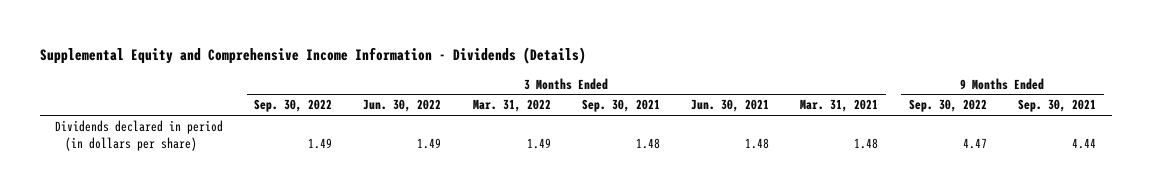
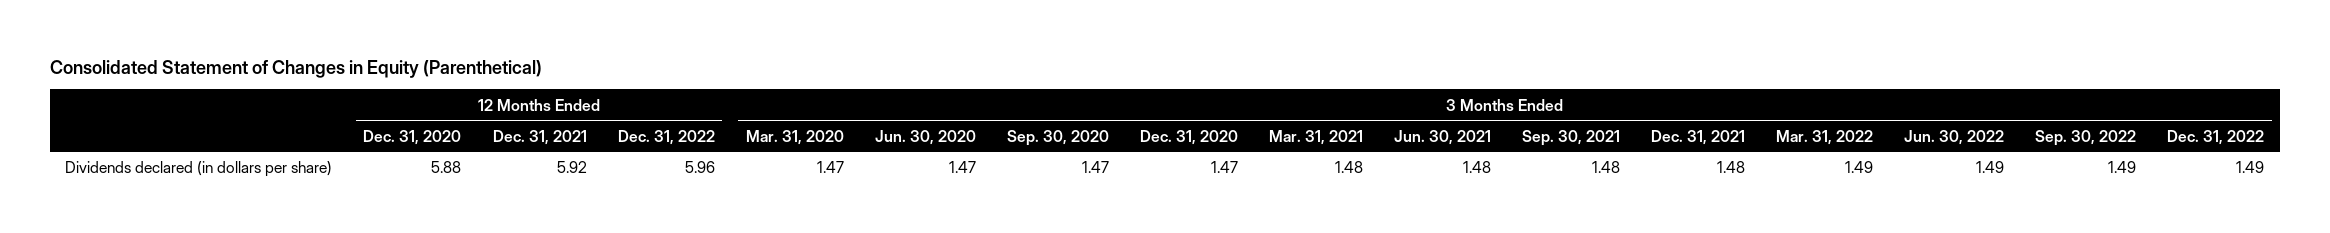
- Supplemental Equity and Comprehensive Income Information - Dividends (Details)
+ Consolidated Statement of Changes in Equity (Parenthetical)
- | 3 Months Ended Sep. 30, 2022 | 3 Months Ended Jun. 30, 2022 | 3 Months Ended Mar. 31, 2022 | 3 Months Ended Sep. 30, 2021 | 3 Months Ended Jun. 30, 2021 | 3 Months Ended Mar. 31, 2021 | 9 Months Ended Sep. 30, 2022 | 9 Months Ended Sep. 30, 2021
+ | 12 Months Ended Dec. 31, 2020 | 12 Months Ended Dec. 31, 2021 | 12 Months Ended Dec. 31, 2022 | 3 Months Ended Mar. 31, 2020 | 3 Months Ended Jun. 30, 2020 | 3 Months Ended Sep. 30, 2020 | 3 Months Ended Dec. 31, 2020 | 3 Months Ended Mar. 31, 2021 | 3 Months Ended Jun. 30, 2021 | 3 Months Ended Sep. 30, 2021 | 3 Months Ended Dec. 31, 2021 | 3 Months Ended Mar. 31, 2022 | 3 Months Ended Jun. 30, 2022 | 3 Months Ended Sep. 30, 2022 | 3 Months Ended Dec. 31, 2022
- Dividends declared in period (in dollars per share) | 1.49 | 1.49 | 1.49 | 1.48 | 1.48 | 1.48 | 4.47 | 4.44
+ Dividends declared (in dollars per share) | 5.88 | 5.92 | 5.96 | 1.47 | 1.47 | 1.47 | 1.47 | 1.48 | 1.48 | 1.48 | 1.48 | 1.49 | 1.49 | 1.49 | 1.49

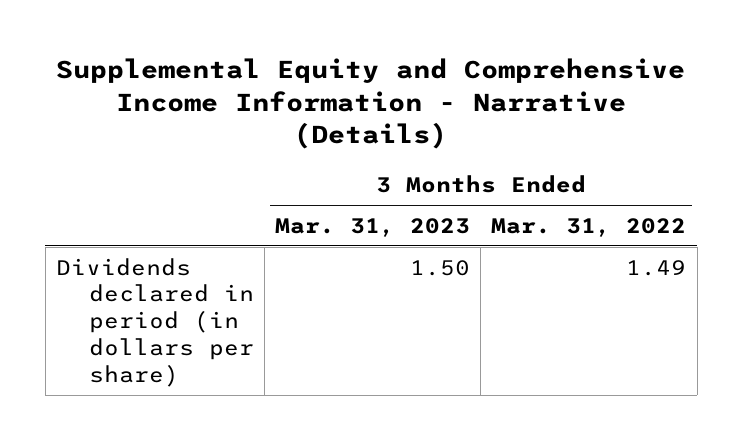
- Consolidated Statement of Changes in Equity (Parenthetical)
+ Supplemental Equity and Comprehensive Income Information - Narrative (Details)
- | 12 Months Ended Dec. 31, 2020 | 12 Months Ended Dec. 31, 2021 | 12 Months Ended Dec. 31, 2022 | 3 Months Ended Mar. 31, 2020 | 3 Months Ended Jun. 30, 2020 | 3 Months Ended Sep. 30, 2020 | 3 Months Ended Dec. 31, 2020 | 3 Months Ended Mar. 31, 2021 | 3 Months Ended Jun. 30, 2021 | 3 Months Ended Sep. 30, 2021 | 3 Months Ended Dec. 31, 2021 | 3 Months Ended Mar. 31, 2022 | 3 Months Ended Jun. 30, 2022 | 3 Months Ended Sep. 30, 2022 | 3 Months Ended Dec. 31, 2022
+ | 3 Months Ended Mar. 31, 2023 | 3 Months Ended Mar. 31, 2022
- Dividends declared (in dollars per share) | 5.88 | 5.92 | 5.96 | 1.47 | 1.47 | 1.47 | 1.47 | 1.48 | 1.48 | 1.48 | 1.48 | 1.49 | 1.49 | 1.49 | 1.49
+ Dividends declared in period (in dollars per share) | 1.50 | 1.49

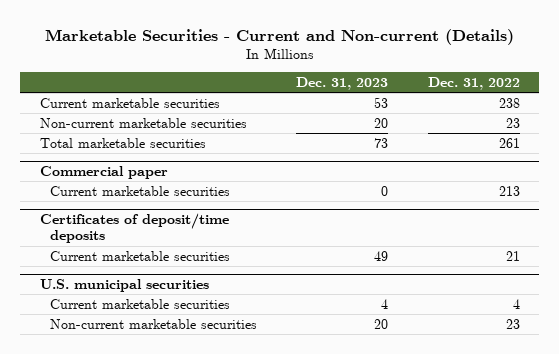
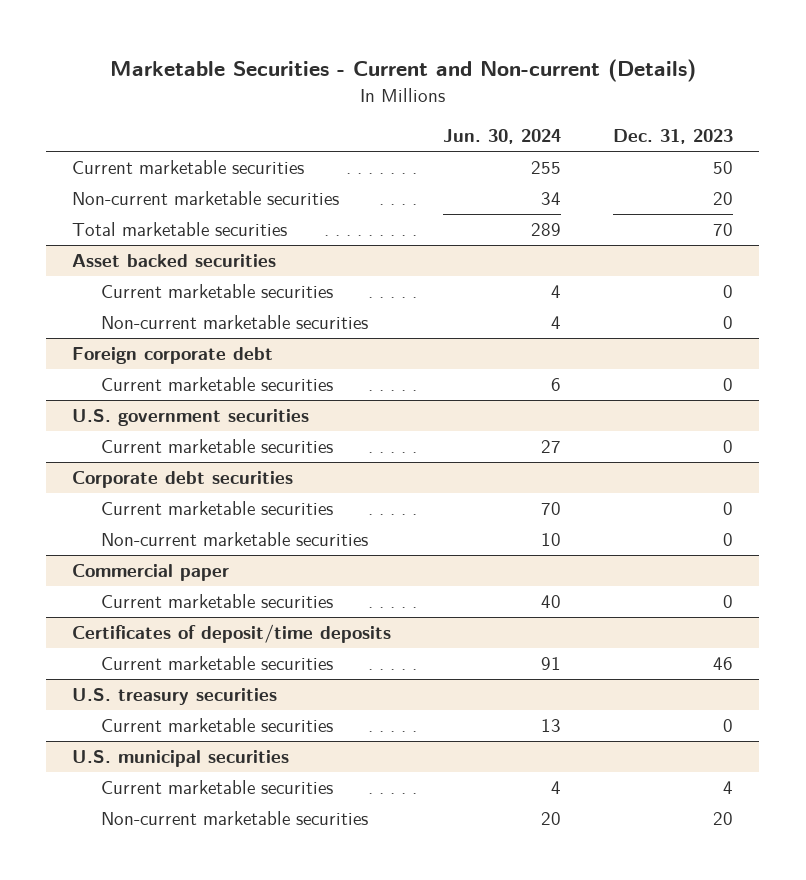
- | Dec. 31, 2023 | Dec. 31, 2022
+ | Jun. 30, 2024 | Dec. 31, 2023
- Current marketable securities | 53 | 238
+ Current marketable securities | 255 | 50
- Total marketable securities | 73 | 261
+ Total marketable securities | 289 | 70
+ Asset backed securities
+ Current marketable securities | 4 | 0
+ Non-current marketable securities | 4 | 0
+ Foreign corporate debt
+ Current marketable securities | 6 | 0
+ U.S. government securities
+ Current marketable securities | 27 | 0
+ Corporate debt securities
+ Current marketable securities | 70 | 0
+ Non-current marketable securities | 10 | 0
@ Certificates of deposit/time deposits
- Current marketable securities | 49 | 21
+ Current marketable securities | 91 | 46
+ U.S. treasury securities
+ Current marketable securities | 13 | 0

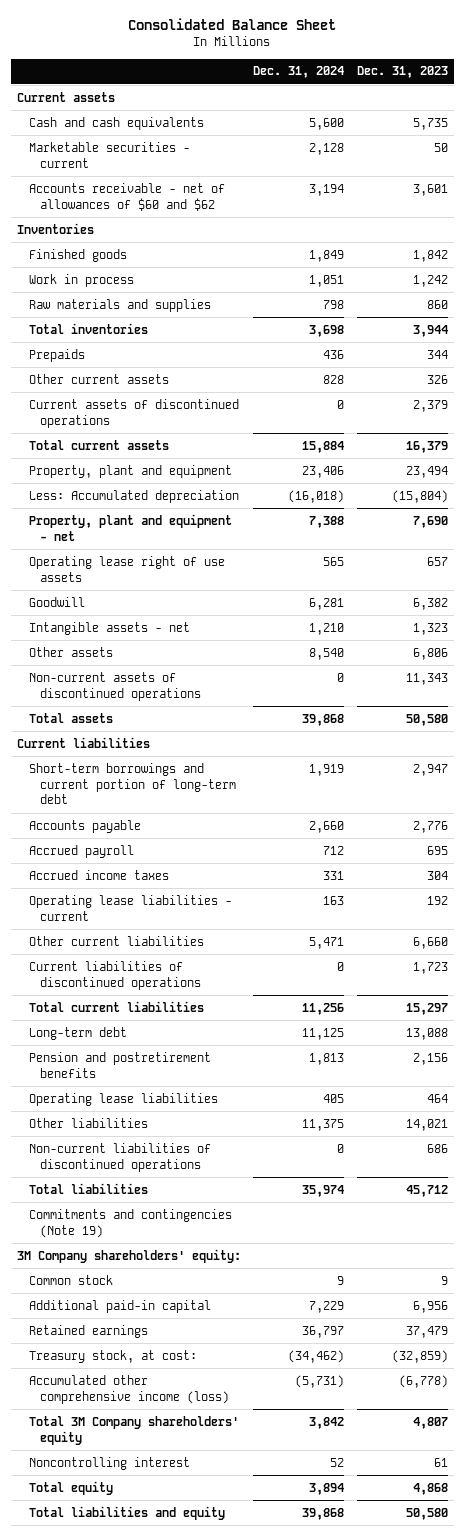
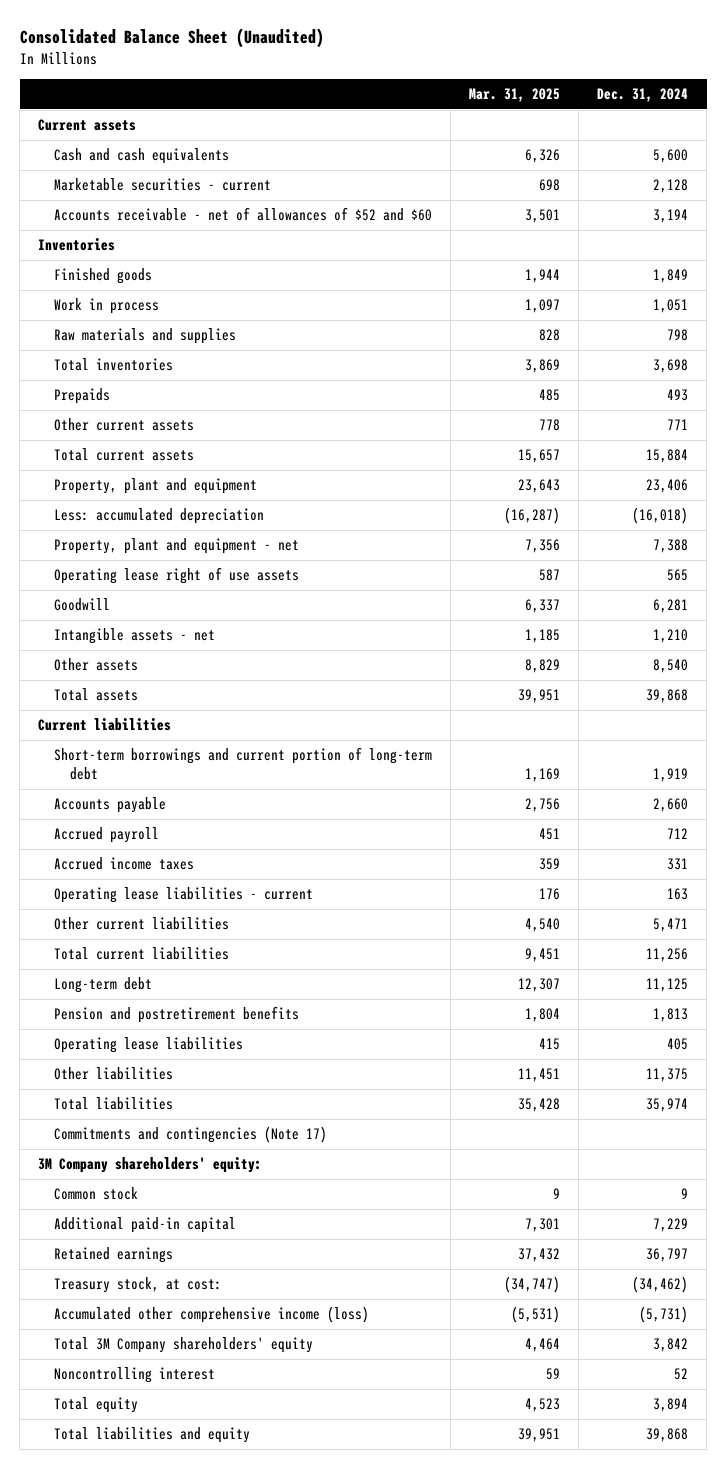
- Consolidated Balance Sheet
+ Consolidated Balance Sheet (Unaudited)
- | Dec. 31, 2024 | Dec. 31, 2023
+ | Mar. 31, 2025 | Dec. 31, 2024
- Accounts receivable - net of allowances of $60 and $62 | 3,194 | 3,601
+ Accounts receivable - net of allowances of $52 and $60 | 3,501 | 3,194
- Prepaids | 436 | 344
- Other current assets | 828 | 326
- Current assets of discontinued operations | 0 | 2,379
+ Prepaids | 485 | 493
+ Other current assets | 778 | 771
- Less: Accumulated depreciation | (16,018) | (15,804)
+ Less: accumulated depreciation | (16,287) | (16,018)
- Non-current assets of discontinued operations | 0 | 11,343
- Current liabilities of discontinued operations | 0 | 1,723
- Non-current liabilities of discontinued operations | 0 | 686
- Commitments and contingencies (Note 19)
+ Commitments and contingencies (Note 17)

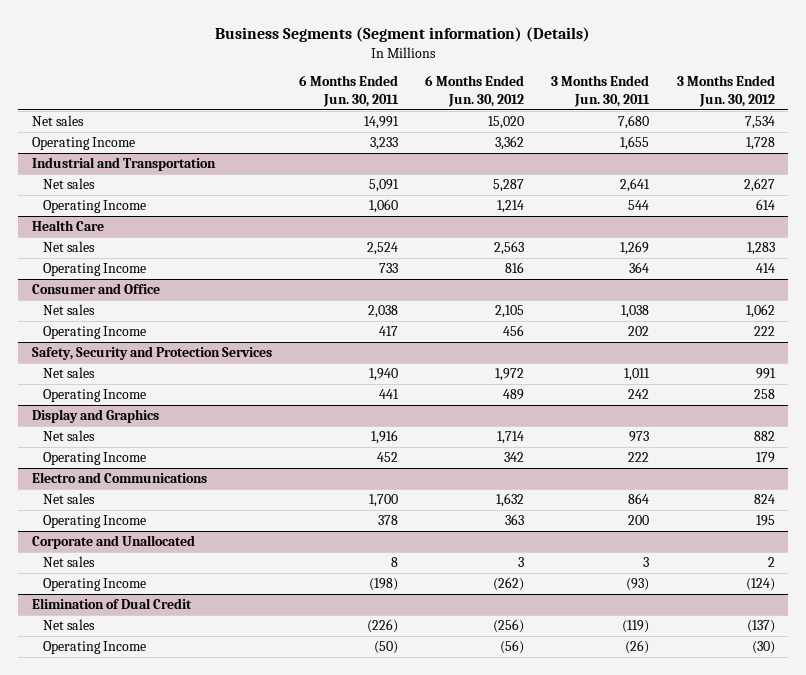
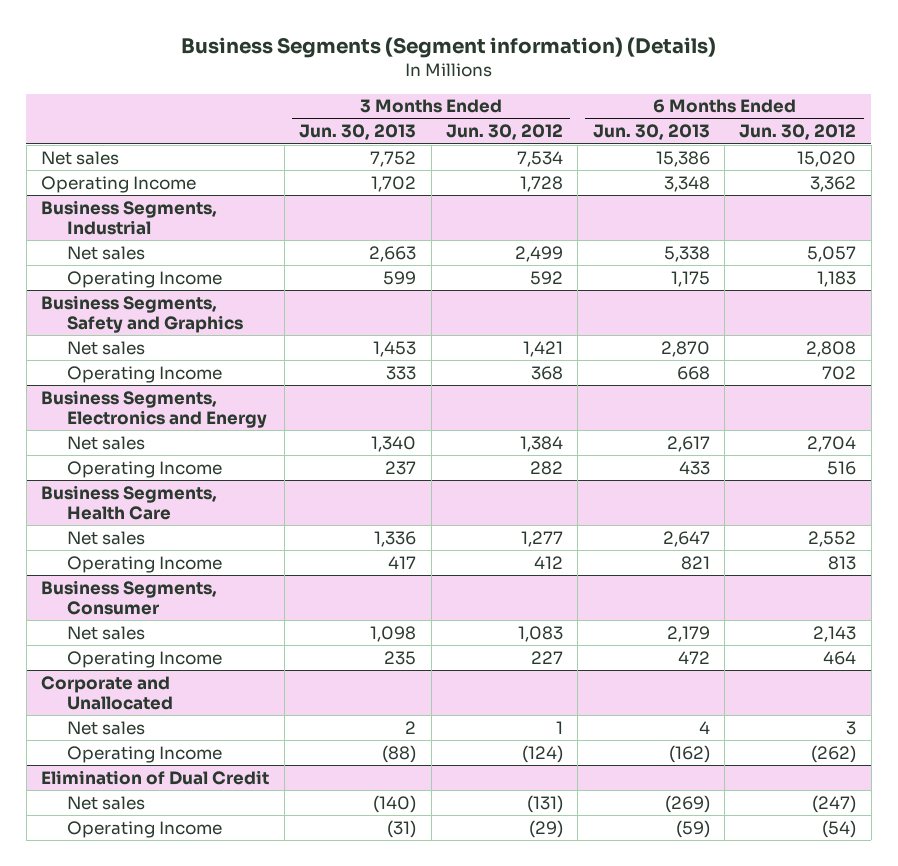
- | 6 Months Ended Jun. 30, 2011 | 6 Months Ended Jun. 30, 2012 | 3 Months Ended Jun. 30, 2011 | 3 Months Ended Jun. 30, 2012
+ | 3 Months Ended Jun. 30, 2013 | 3 Months Ended Jun. 30, 2012 | 6 Months Ended Jun. 30, 2013 | 6 Months Ended Jun. 30, 2012
- Industrial and Transportation
- Net sales | 5,091 | 5,287 | 2,641 | 2,627
- Operating Income | 1,060 | 1,214 | 544 | 614
- Health Care
- Net sales | 2,524 | 2,563 | 1,269 | 1,283
- Operating Income | 733 | 816 | 364 | 414
- Consumer and Office
- Net sales | 2,038 | 2,105 | 1,038 | 1,062
- Operating Income | 417 | 456 | 202 | 222
- Safety, Security and Protection Services
- Net sales | 1,940 | 1,972 | 1,011 | 991
- Operating Income | 441 | 489 | 242 | 258
- Display and Graphics
- Net sales | 1,916 | 1,714 | 973 | 882
- Operating Income | 452 | 342 | 222 | 179
- Electro and Communications
- Net sales | 1,700 | 1,632 | 864 | 824
- Operating Income | 378 | 363 | 200 | 195
+ Business Segments, Industrial
+ Net sales | 2,663 | 2,499 | 5,338 | 5,057
+ Operating Income | 599 | 592 | 1,175 | 1,183
+ Business Segments, Safety and Graphics
+ Net sales | 1,453 | 1,421 | 2,870 | 2,808
+ Operating Income | 333 | 368 | 668 | 702
+ Business Segments, Electronics and Energy
+ Net sales | 1,340 | 1,384 | 2,617 | 2,704
+ Operating Income | 237 | 282 | 433 | 516
+ Business Segments, Health Care
+ Net sales | 1,336 | 1,277 | 2,647 | 2,552
+ Operating Income | 417 | 412 | 821 | 813
+ Business Segments, Consumer
+ Net sales | 1,098 | 1,083 | 2,179 | 2,143
+ Operating Income | 235 | 227 | 472 | 464
@ Corporate and Unallocated
- Net sales | 8 | 3 | 3 | 2
+ Net sales | 2 | 1 | 4 | 3
@ Elimination of Dual Credit
- Net sales | (226) | (256) | (119) | (137)
- Operating Income | (50) | (56) | (26) | (30)
+ Net sales | (140) | (131) | (269) | (247)
+ Operating Income | (31) | (29) | (59) | (54)

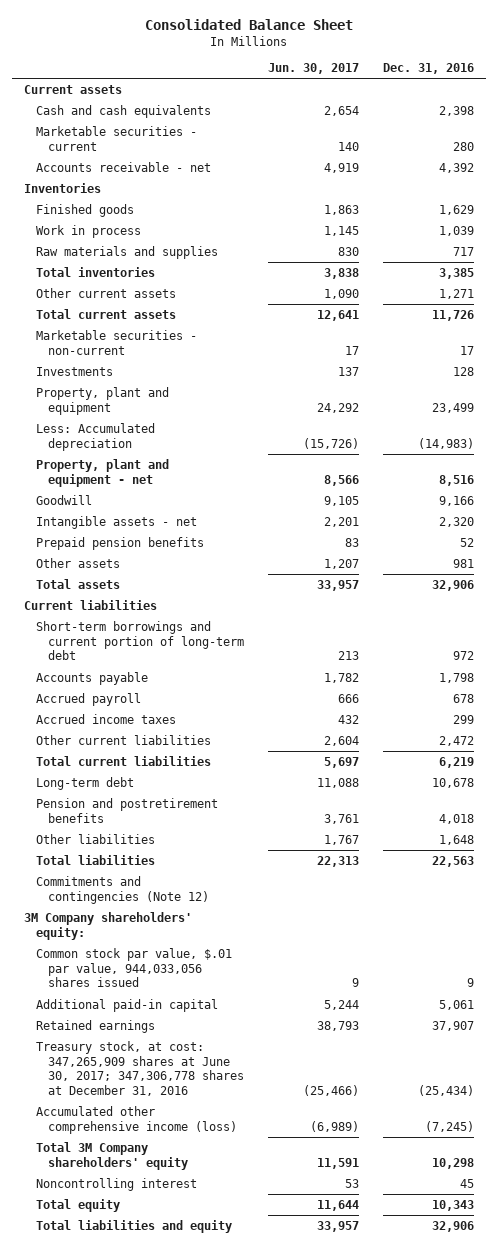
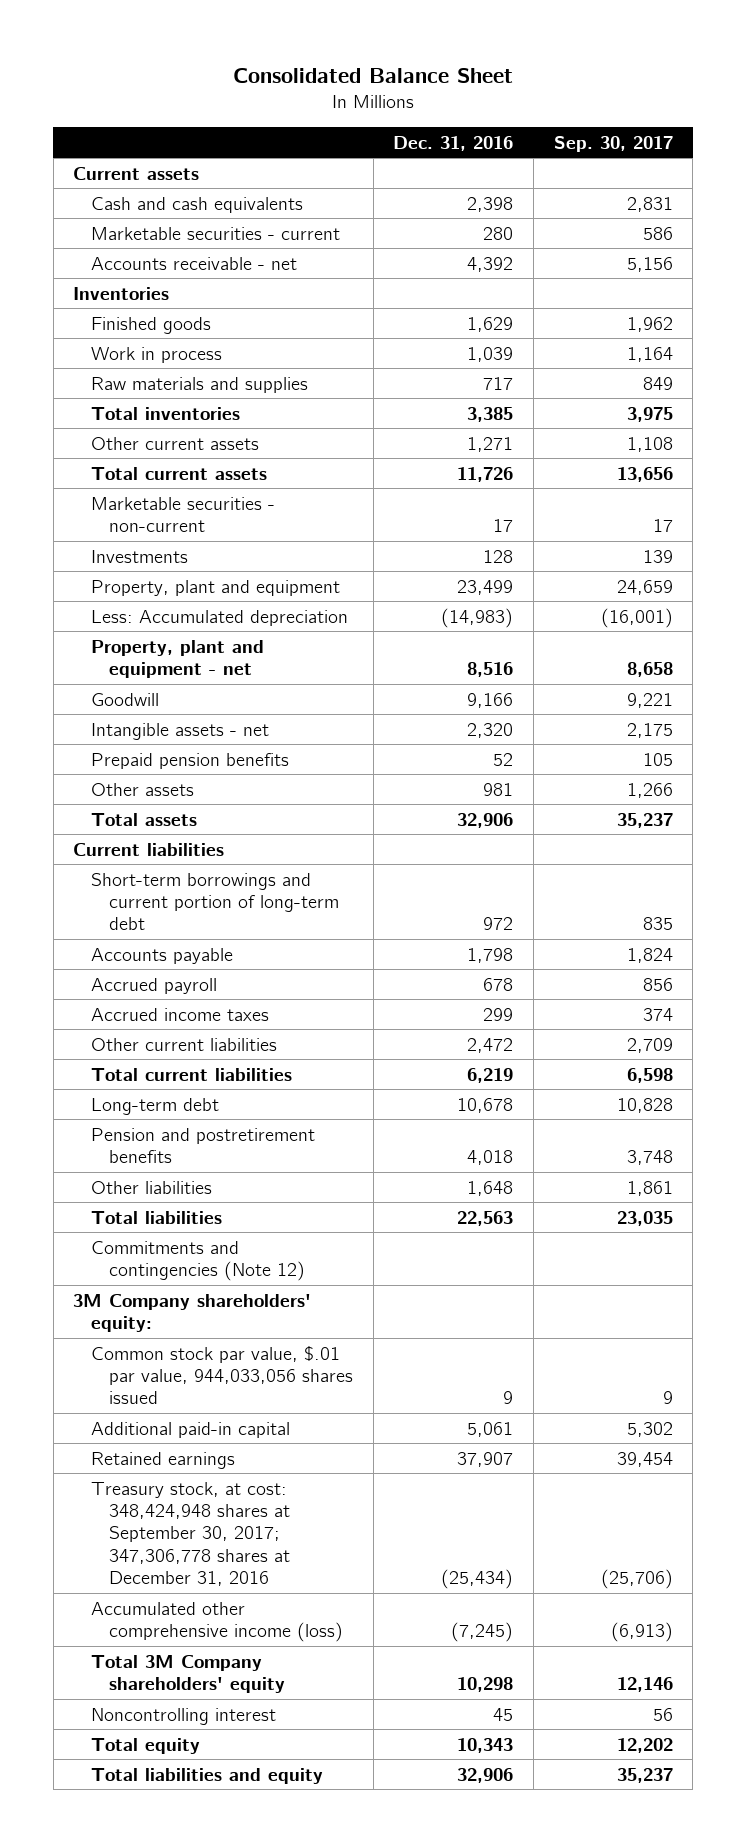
- | Jun. 30, 2017 | Dec. 31, 2016
+ | Dec. 31, 2016 | Sep. 30, 2017
- Treasury stock, at cost: 347,265,909 shares at June 30, 2017; 347,306,778 shares at December 31, 2016 | (25,466) | (25,434)
+ Treasury stock, at cost: 348,424,948 shares at September 30, 2017; 347,306,778 shares at December 31, 2016 | (25,434) | (25,706)

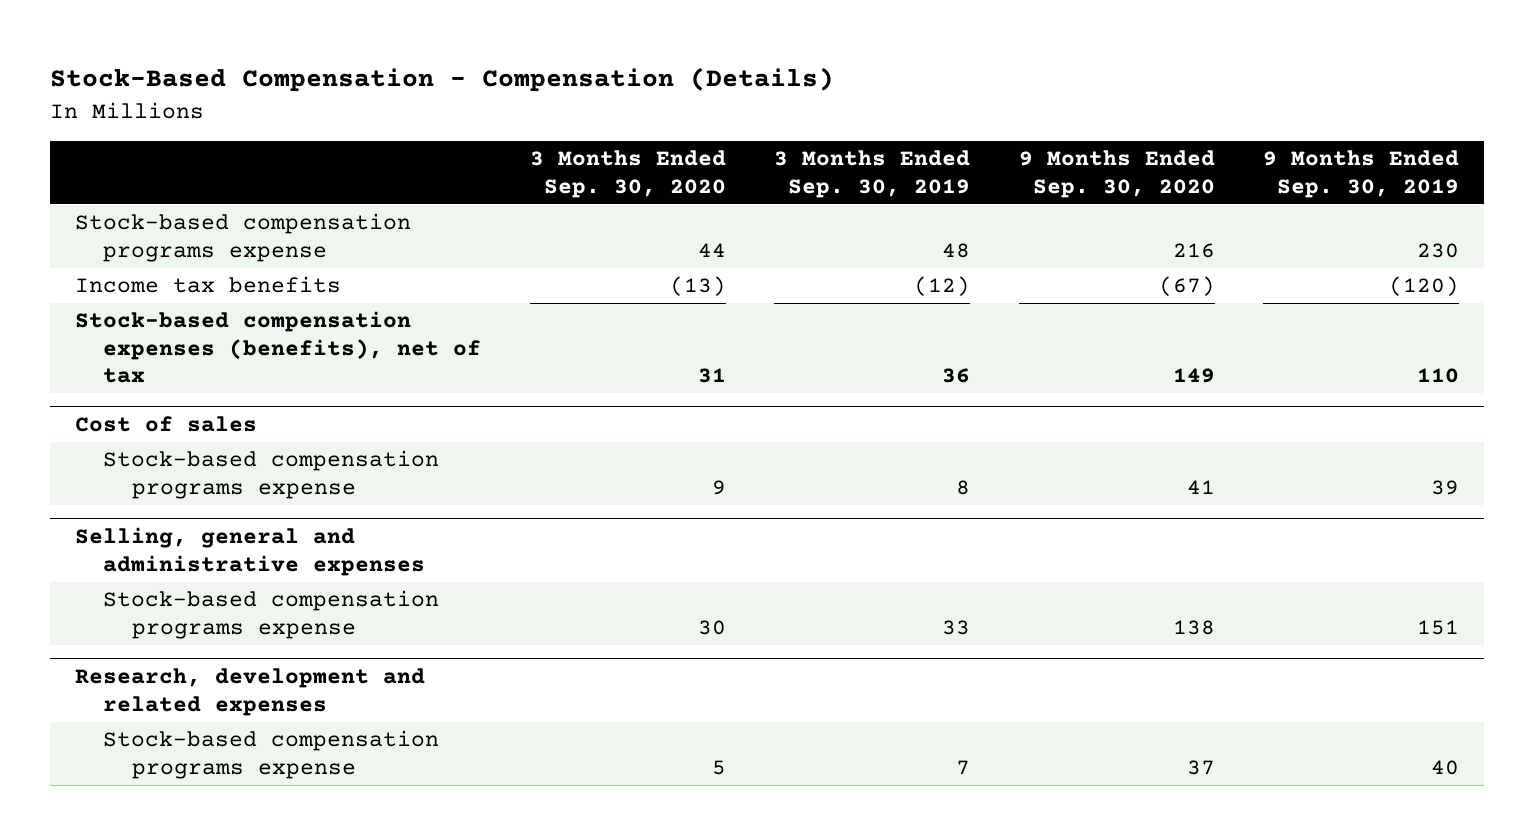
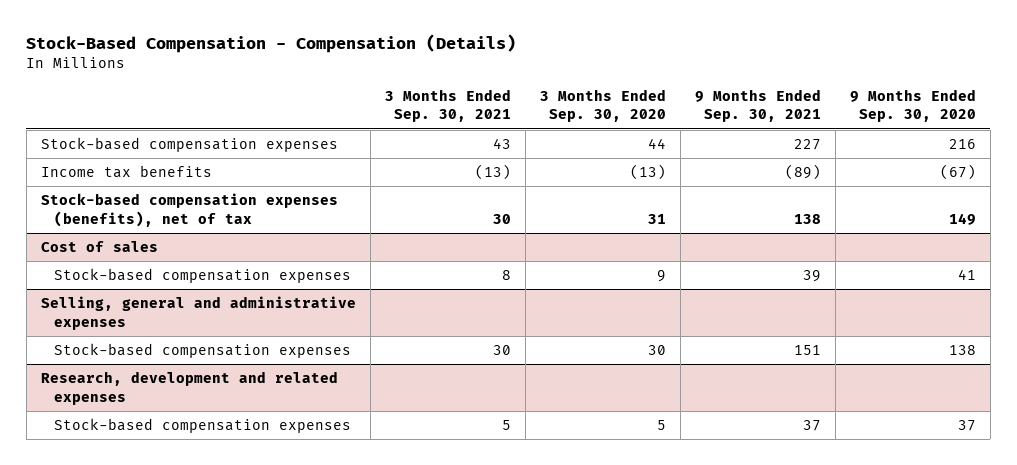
- | 3 Months Ended Sep. 30, 2020 | 3 Months Ended Sep. 30, 2019 | 9 Months Ended Sep. 30, 2020 | 9 Months Ended Sep. 30, 2019
+ | 3 Months Ended Sep. 30, 2021 | 3 Months Ended Sep. 30, 2020 | 9 Months Ended Sep. 30, 2021 | 9 Months Ended Sep. 30, 2020
- Stock-based compensation programs expense | 44 | 48 | 216 | 230
+ Stock-based compensation expenses | 43 | 44 | 227 | 216
@ Cost of sales
- Stock-based compensation programs expense | 9 | 8 | 41 | 39
+ Stock-based compensation expenses | 8 | 9 | 39 | 41
@ Selling, general and administrative expenses
- Stock-based compensation programs expense | 30 | 33 | 138 | 151
+ Stock-based compensation expenses | 30 | 30 | 151 | 138
@ Research, development and related expenses
- Stock-based compensation programs expense | 5 | 7 | 37 | 40
+ Stock-based compensation expenses | 5 | 5 | 37 | 37

